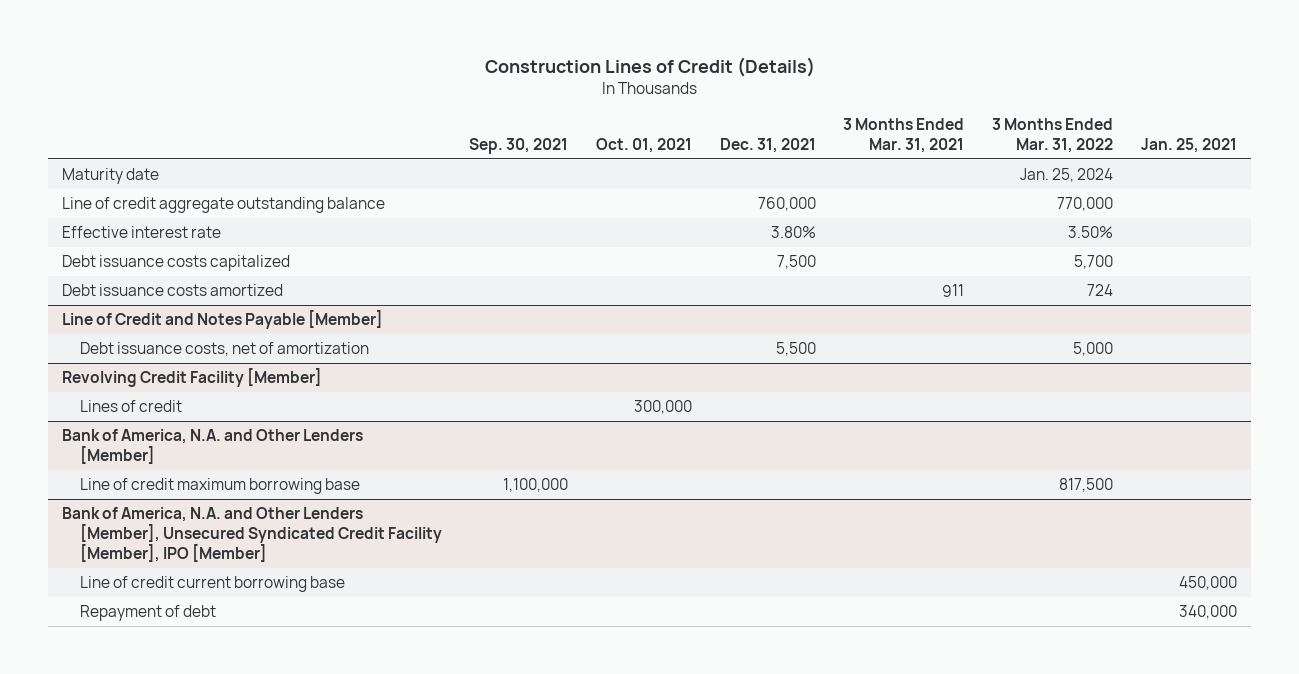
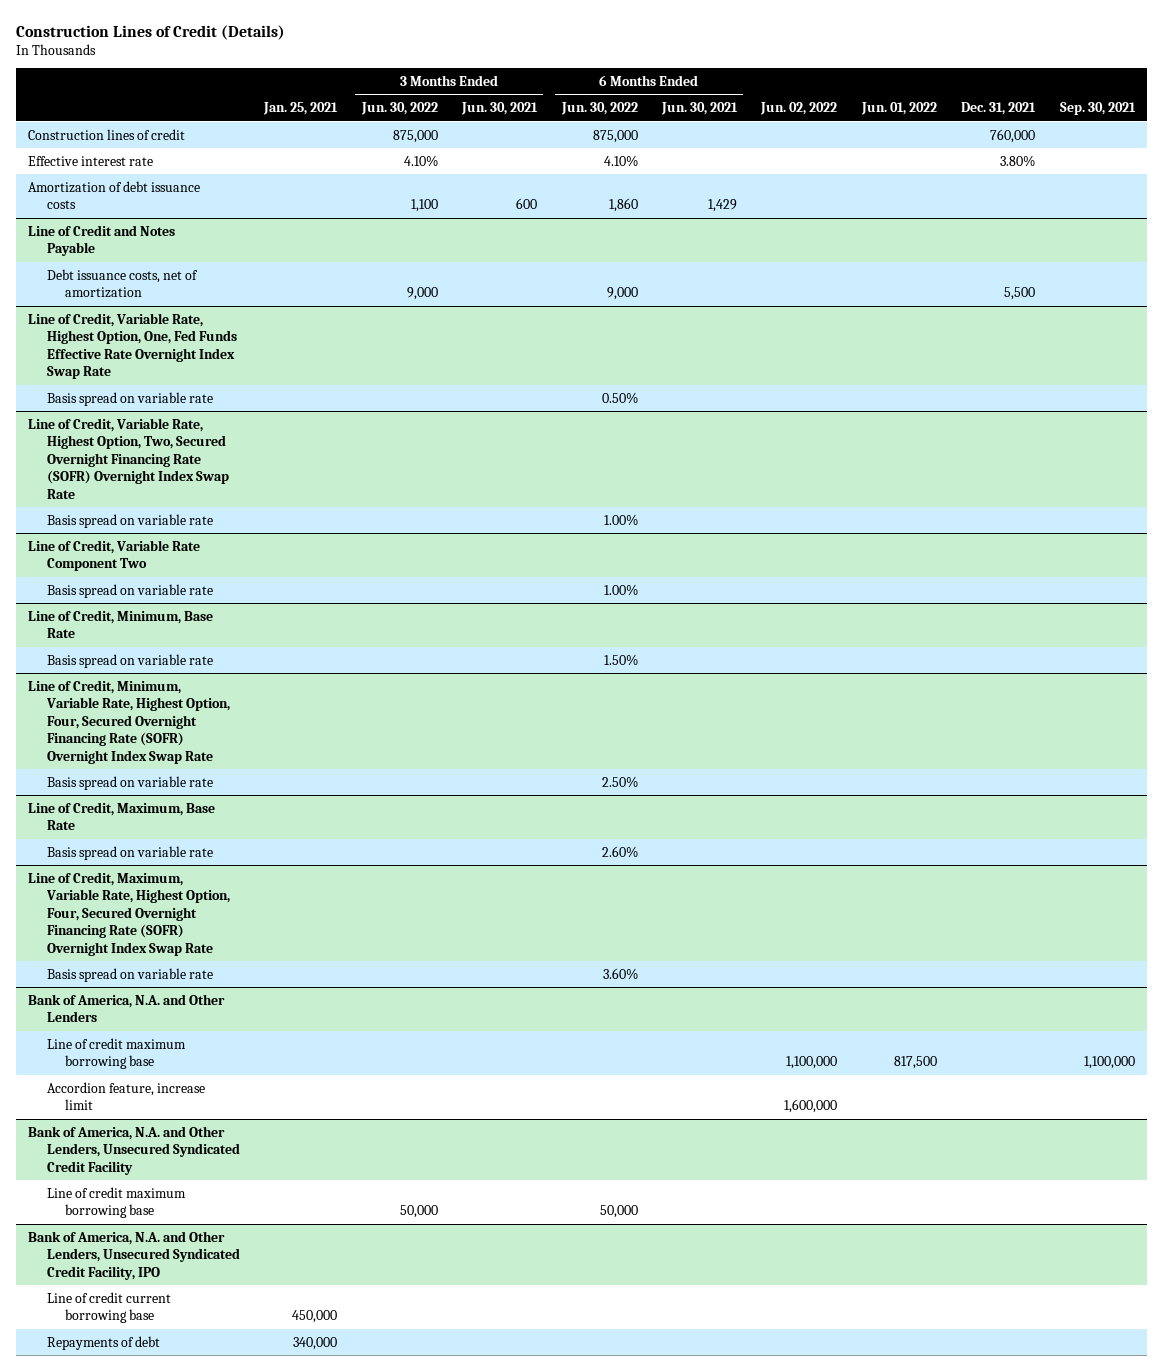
- | Sep. 30, 2021 | Oct. 01, 2021 | Dec. 31, 2021 | 3 Months Ended Mar. 31, 2021 | 3 Months Ended Mar. 31, 2022 | Jan. 25, 2021
+ | Jan. 25, 2021 | 3 Months Ended Jun. 30, 2022 | 3 Months Ended Jun. 30, 2021 | 6 Months Ended Jun. 30, 2022 | 6 Months Ended Jun. 30, 2021 | Jun. 02, 2022 | Jun. 01, 2022 | Dec. 31, 2021 | Sep. 30, 2021
- Maturity date | | | | | Jan. 25, 2024 |
- Line of credit aggregate outstanding balance | | | 760,000 | | 770,000 |
+ Construction lines of credit | | 875,000 | | 875,000 | | | | 760,000 |
- Debt issuance costs capitalized | | | 7,500 | | 5,700 |
- Debt issuance costs amortized | | | | 911 | 724 |
- Line of Credit and Notes Payable [Member]
+ Amortization of debt issuance costs | | 1,100 | 600 | 1,860 | 1,429 | | | |
+ Line of Credit and Notes Payable
- Revolving Credit Facility [Member]
- Lines of credit | | 300,000 | | | |
- Bank of America, N.A. and Other Lenders [Member]
+ Line of Credit, Variable Rate, Highest Option, One, Fed Funds Effective Rate Overnight Index Swap Rate
+ Basis spread on variable rate | | | | 0.50% | | | | |
+ Line of Credit, Variable Rate, Highest Option, Two, Secured Overnight Financing Rate (SOFR) Overnight Index Swap Rate
+ Basis spread on variable rate | | | | 1.00% | | | | |
+ Line of Credit, Variable Rate Component Two
+ Basis spread on variable rate | | | | 1.00% | | | | |
+ Line of Credit, Minimum, Base Rate
+ Basis spread on variable rate | | | | 1.50% | | | | |
+ Line of Credit, Minimum, Variable Rate, Highest Option, Four, Secured Overnight Financing Rate (SOFR) Overnight Index Swap Rate
+ Basis spread on variable rate | | | | 2.50% | | | | |
+ Line of Credit, Maximum, Base Rate
+ Basis spread on variable rate | | | | 2.60% | | | | |
+ Line of Credit, Maximum, Variable Rate, Highest Option, Four, Secured Overnight Financing Rate (SOFR) Overnight Index Swap Rate
+ Basis spread on variable rate | | | | 3.60% | | | | |
+ Bank of America, N.A. and Other Lenders
- Bank of America, N.A. and Other Lenders [Member], Unsecured Syndicated Credit Facility [Member], IPO [Member]
+ Accordion feature, increase limit | | | | | | 1,600,000 | | |
+ Bank of America, N.A. and Other Lenders, Unsecured Syndicated Credit Facility
+ Line of credit maximum borrowing base | | 50,000 | | 50,000 | | | | |
+ Bank of America, N.A. and Other Lenders, Unsecured Syndicated Credit Facility, IPO
- Repayment of debt | | | | | | 340,000
+ Repayments of debt | 340,000 | | | | | | | |

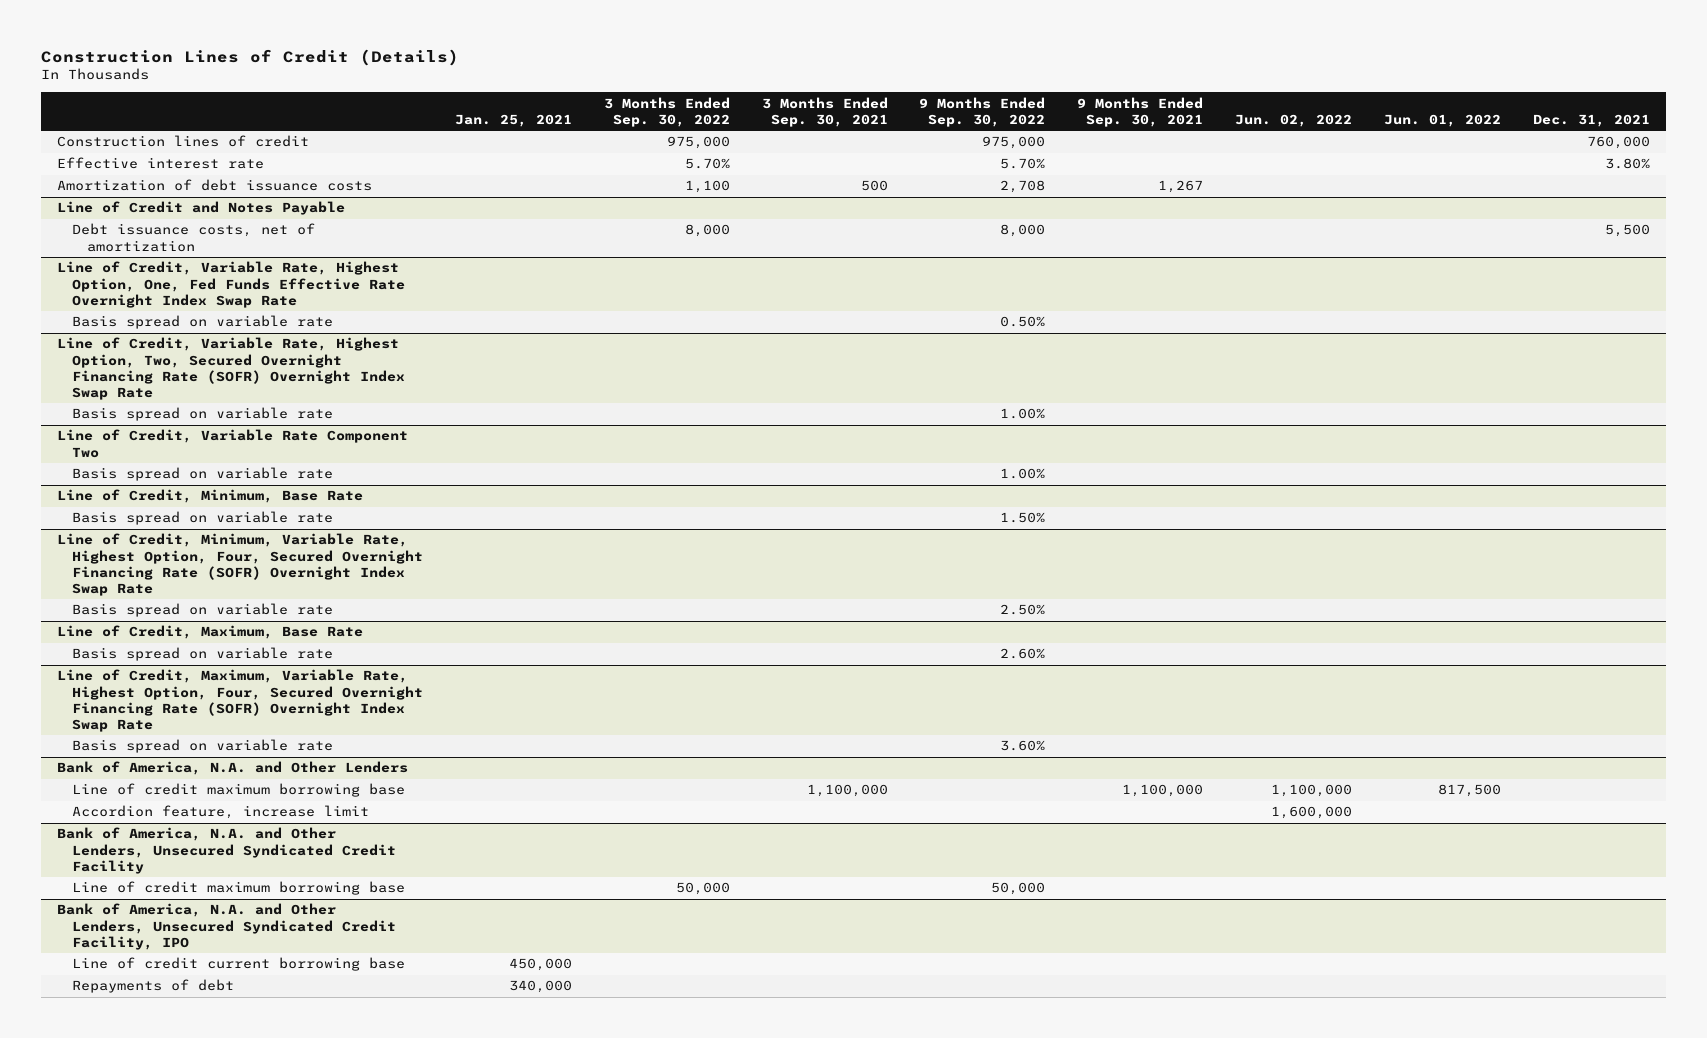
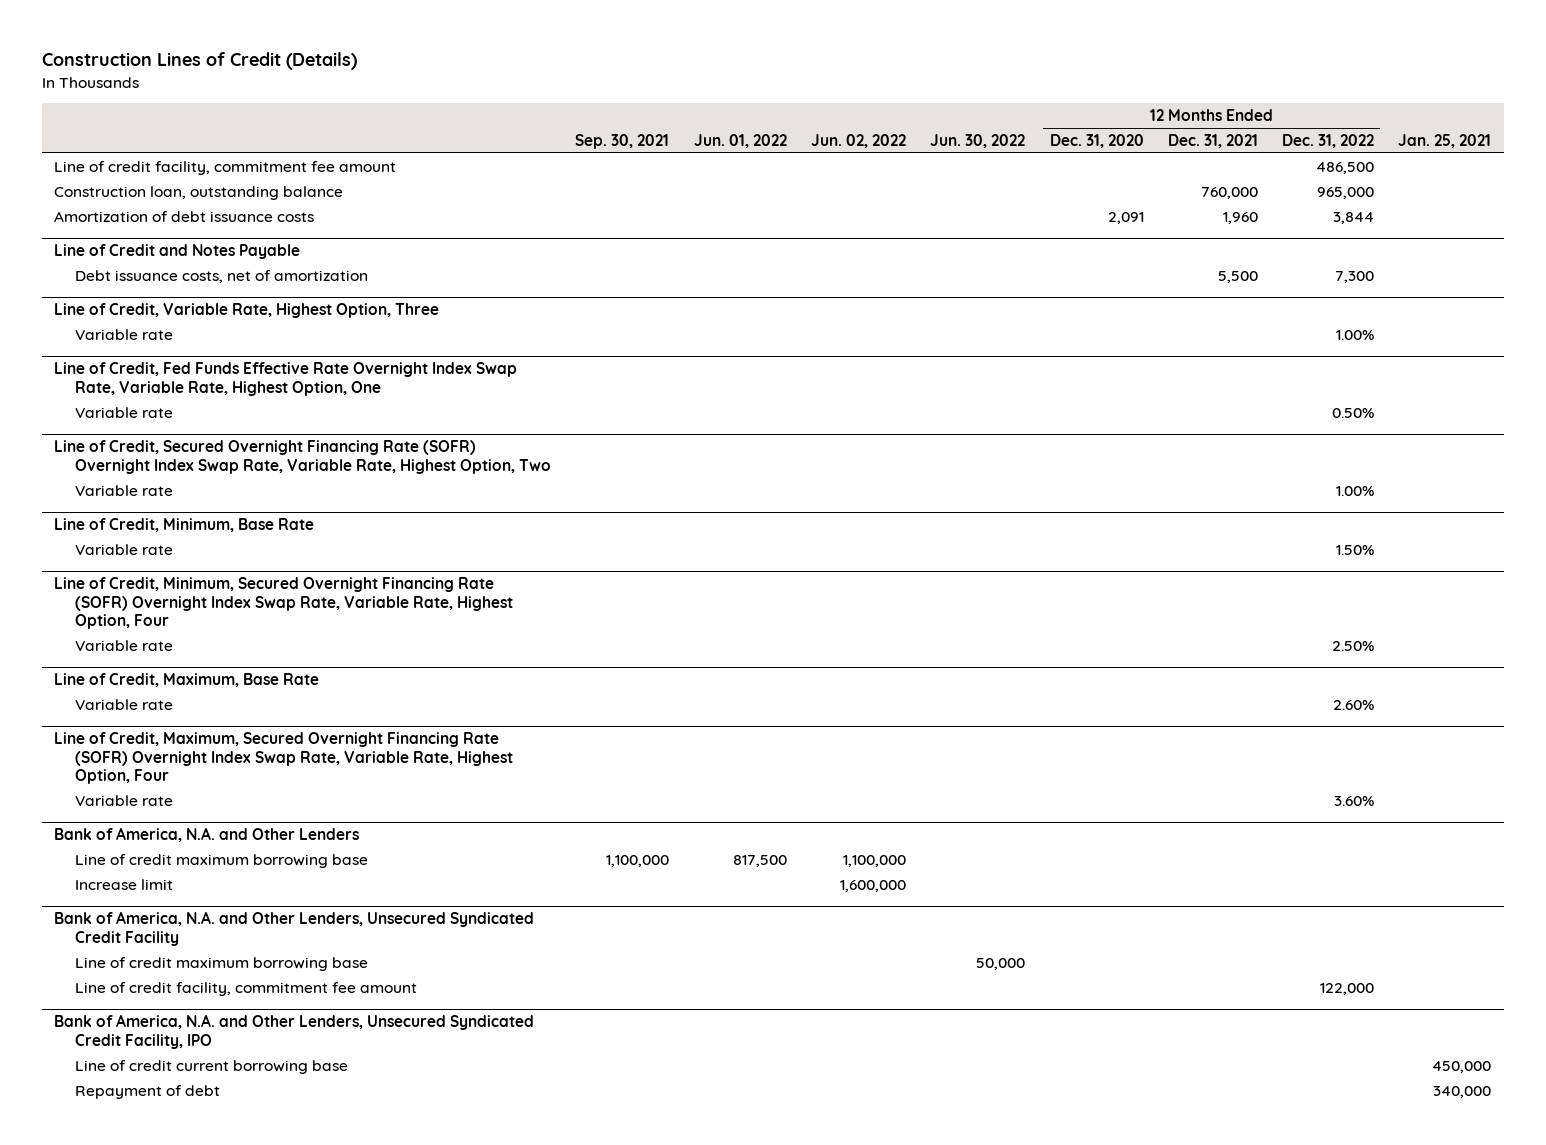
- | Jan. 25, 2021 | 3 Months Ended Sep. 30, 2022 | 3 Months Ended Sep. 30, 2021 | 9 Months Ended Sep. 30, 2022 | 9 Months Ended Sep. 30, 2021 | Jun. 02, 2022 | Jun. 01, 2022 | Dec. 31, 2021
+ | Sep. 30, 2021 | Jun. 01, 2022 | Jun. 02, 2022 | Jun. 30, 2022 | 12 Months Ended Dec. 31, 2020 | 12 Months Ended Dec. 31, 2021 | 12 Months Ended Dec. 31, 2022 | Jan. 25, 2021
- Construction lines of credit | | 975,000 | | 975,000 | | | | 760,000
- Effective interest rate | | 5.70% | | 5.70% | | | | 3.80%
+ Line of credit facility, commitment fee amount | | | | | | | 486,500 |
+ Construction loan, outstanding balance | | | | | | 760,000 | 965,000 |
- Line of Credit, Variable Rate, Highest Option, One, Fed Funds Effective Rate Overnight Index Swap Rate
- Basis spread on variable rate | | | | 0.50% | | | |
- Line of Credit, Variable Rate, Highest Option, Two, Secured Overnight Financing Rate (SOFR) Overnight Index Swap Rate
- Basis spread on variable rate | | | | 1.00% | | | |
- Line of Credit, Variable Rate Component Two
- Basis spread on variable rate | | | | 1.00% | | | |
+ Line of Credit, Variable Rate, Highest Option, Three
+ Variable rate | | | | | | | 1.00% |
+ Line of Credit, Fed Funds Effective Rate Overnight Index Swap Rate, Variable Rate, Highest Option, One
+ Variable rate | | | | | | | 0.50% |
+ Line of Credit, Secured Overnight Financing Rate (SOFR) Overnight Index Swap Rate, Variable Rate, Highest Option, Two
+ Variable rate | | | | | | | 1.00% |
@ Line of Credit, Minimum, Base Rate
- Basis spread on variable rate | | | | 1.50% | | | |
- Line of Credit, Minimum, Variable Rate, Highest Option, Four, Secured Overnight Financing Rate (SOFR) Overnight Index Swap Rate
- Basis spread on variable rate | | | | 2.50% | | | |
@ Line of Credit, Minimum, Base Rate
+ Variable rate | | | | | | | 1.50% |
+ Line of Credit, Minimum, Secured Overnight Financing Rate (SOFR) Overnight Index Swap Rate, Variable Rate, Highest Option, Four
+ Variable rate | | | | | | | 2.50% |
@ Line of Credit, Maximum, Base Rate
- Basis spread on variable rate | | | | 2.60% | | | |
- Line of Credit, Maximum, Variable Rate, Highest Option, Four, Secured Overnight Financing Rate (SOFR) Overnight Index Swap Rate
- Basis spread on variable rate | | | | 3.60% | | | |
@ Line of Credit, Maximum, Base Rate
+ Variable rate | | | | | | | 2.60% |
+ Line of Credit, Maximum, Secured Overnight Financing Rate (SOFR) Overnight Index Swap Rate, Variable Rate, Highest Option, Four
+ Variable rate | | | | | | | 3.60% |
@ Bank of America, N.A. and Other Lenders
- Accordion feature, increase limit | | | | | | 1,600,000 | |
+ Increase limit | | | 1,600,000 | | | | |
@ Bank of America, N.A. and Other Lenders, Unsecured Syndicated Credit Facility
+ Line of credit facility, commitment fee amount | | | | | | | 122,000 |
@ Bank of America, N.A. and Other Lenders, Unsecured Syndicated Credit Facility, IPO
- Repayments of debt | 340,000 | | | | | | |
+ Repayment of debt | | | | | | | | 340,000

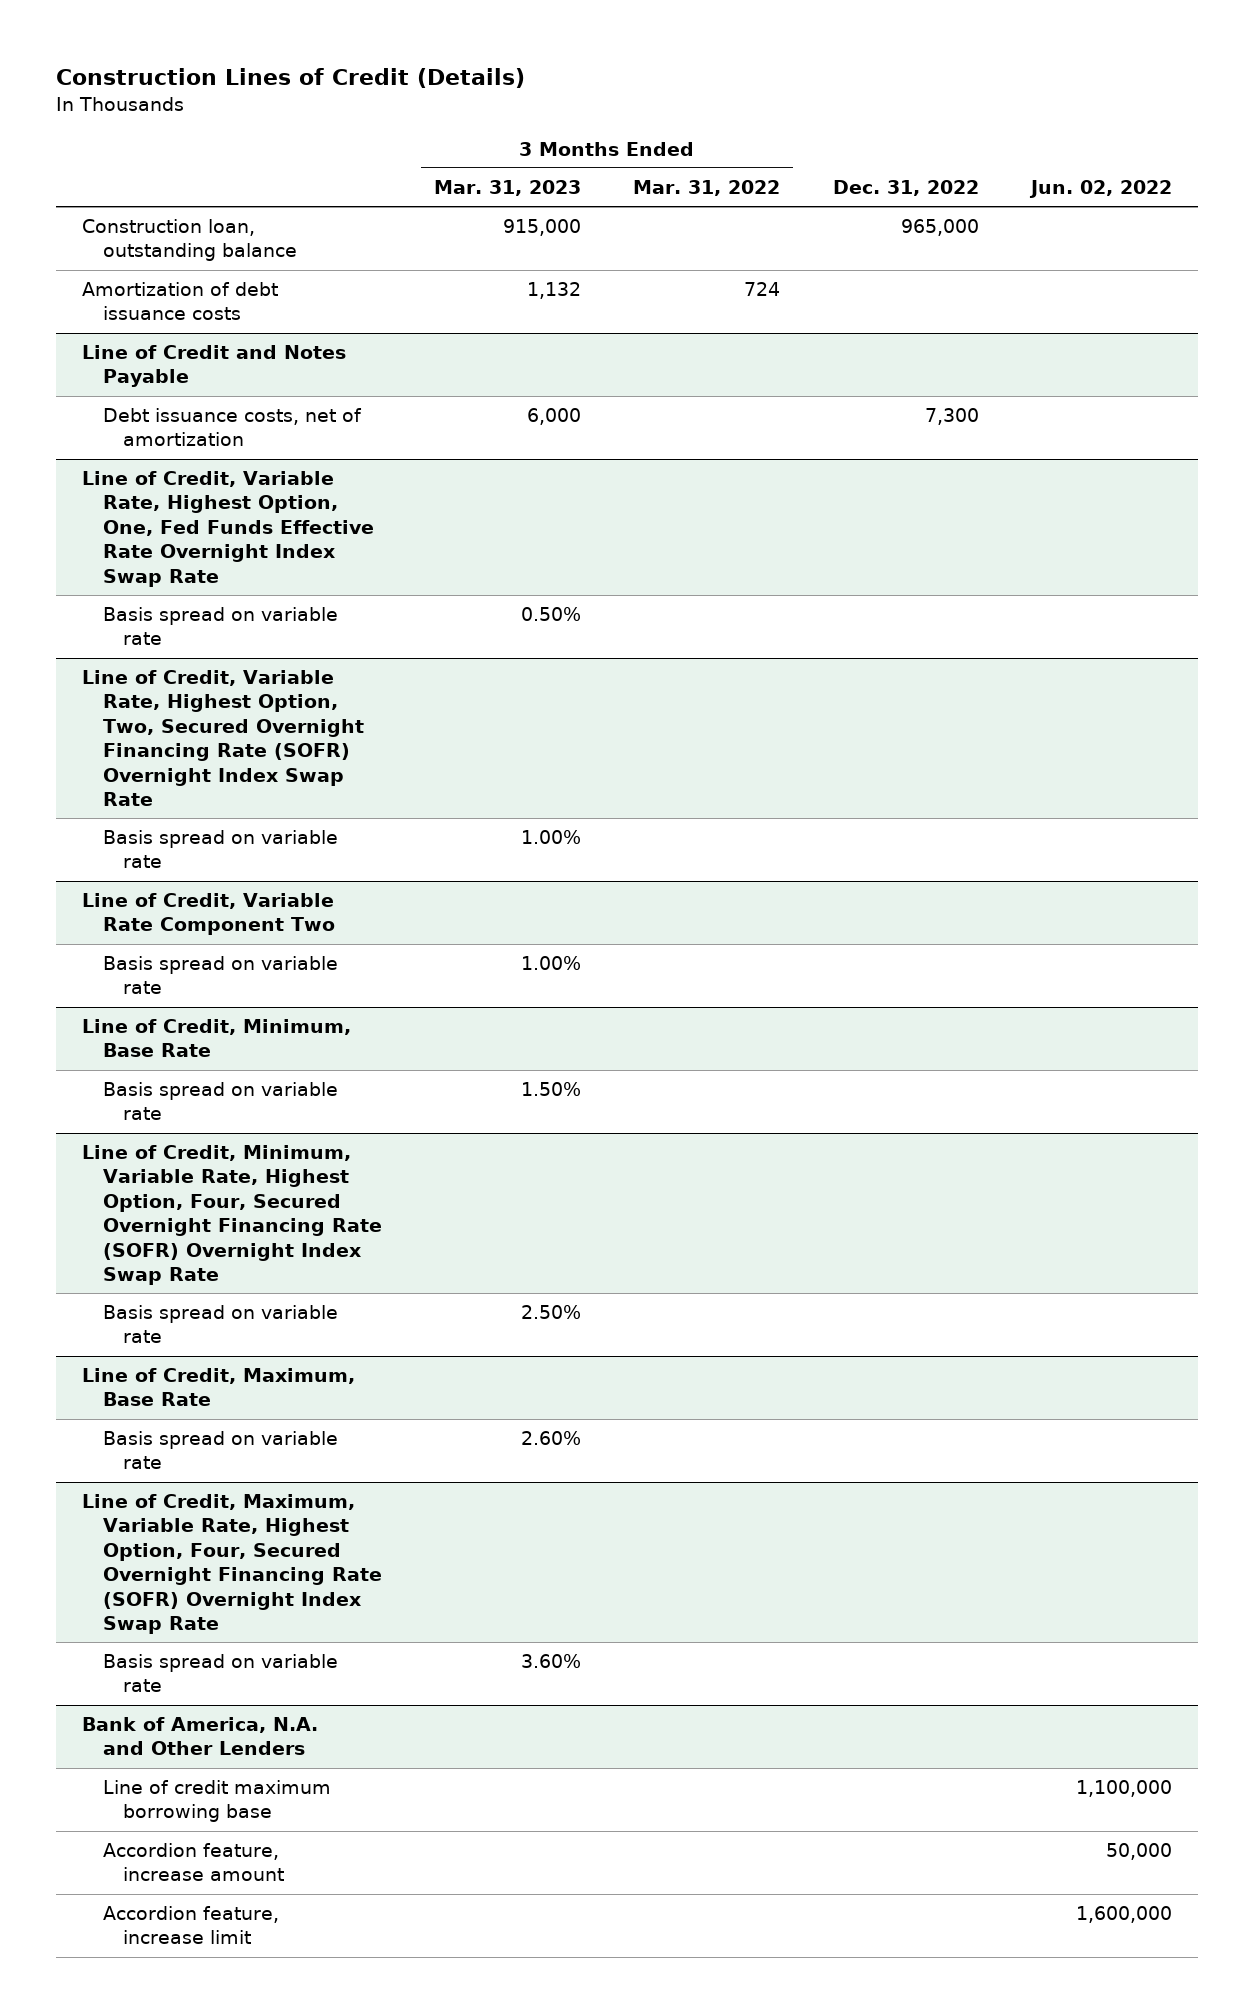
- | Sep. 30, 2021 | Jun. 01, 2022 | Jun. 02, 2022 | Jun. 30, 2022 | 12 Months Ended Dec. 31, 2020 | 12 Months Ended Dec. 31, 2021 | 12 Months Ended Dec. 31, 2022 | Jan. 25, 2021
+ | 3 Months Ended Mar. 31, 2023 | 3 Months Ended Mar. 31, 2022 | Dec. 31, 2022 | Jun. 02, 2022
- Line of credit facility, commitment fee amount | | | | | | | 486,500 |
- Line of Credit, Variable Rate, Highest Option, Three
- Variable rate | | | | | | | 1.00% |
- Line of Credit, Fed Funds Effective Rate Overnight Index Swap Rate, Variable Rate, Highest Option, One
- Variable rate | | | | | | | 0.50% |
- Line of Credit, Secured Overnight Financing Rate (SOFR) Overnight Index Swap Rate, Variable Rate, Highest Option, Two
- Variable rate | | | | | | | 1.00% |
+ Line of Credit, Variable Rate, Highest Option, One, Fed Funds Effective Rate Overnight Index Swap Rate
+ Basis spread on variable rate | 0.50% | | |
+ Line of Credit, Variable Rate, Highest Option, Two, Secured Overnight Financing Rate (SOFR) Overnight Index Swap Rate
+ Basis spread on variable rate | 1.00% | | |
+ Line of Credit, Variable Rate Component Two
+ Basis spread on variable rate | 1.00% | | |
@ Line of Credit, Minimum, Base Rate
- Variable rate | | | | | | | 1.50% |
- Line of Credit, Minimum, Secured Overnight Financing Rate (SOFR) Overnight Index Swap Rate, Variable Rate, Highest Option, Four
- Variable rate | | | | | | | 2.50% |
@ Line of Credit, Minimum, Base Rate
+ Basis spread on variable rate | 1.50% | | |
+ Line of Credit, Minimum, Variable Rate, Highest Option, Four, Secured Overnight Financing Rate (SOFR) Overnight Index Swap Rate
+ Basis spread on variable rate | 2.50% | | |
@ Line of Credit, Maximum, Base Rate
- Variable rate | | | | | | | 2.60% |
- Line of Credit, Maximum, Secured Overnight Financing Rate (SOFR) Overnight Index Swap Rate, Variable Rate, Highest Option, Four
- Variable rate | | | | | | | 3.60% |
@ Line of Credit, Maximum, Base Rate
+ Basis spread on variable rate | 2.60% | | |
+ Line of Credit, Maximum, Variable Rate, Highest Option, Four, Secured Overnight Financing Rate (SOFR) Overnight Index Swap Rate
+ Basis spread on variable rate | 3.60% | | |
@ Bank of America, N.A. and Other Lenders
- Increase limit | | | 1,600,000 | | | | |
- Bank of America, N.A. and Other Lenders, Unsecured Syndicated Credit Facility
- Line of credit maximum borrowing base | | | | 50,000 | | | |
- Line of credit facility, commitment fee amount | | | | | | | 122,000 |
- Bank of America, N.A. and Other Lenders, Unsecured Syndicated Credit Facility, IPO
- Line of credit current borrowing base | | | | | | | | 450,000
- Repayment of debt | | | | | | | | 340,000
@ Bank of America, N.A. and Other Lenders
+ Accordion feature, increase amount | | | | 50,000
+ Accordion feature, increase limit | | | | 1,600,000

